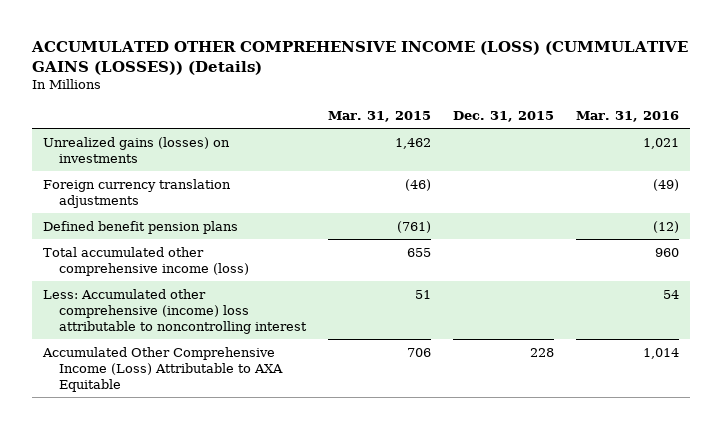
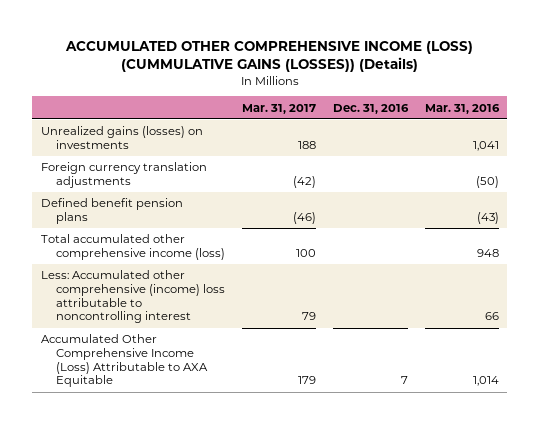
- | Mar. 31, 2015 | Dec. 31, 2015 | Mar. 31, 2016
+ | Mar. 31, 2017 | Dec. 31, 2016 | Mar. 31, 2016
- Unrealized gains (losses) on investments | 1,462 | | 1,021
- Foreign currency translation adjustments | (46) | | (49)
- Defined benefit pension plans | (761) | | (12)
- Total accumulated other comprehensive income (loss) | 655 | | 960
- Less: Accumulated other comprehensive (income) loss attributable to noncontrolling interest | 51 | | 54
+ Unrealized gains (losses) on investments | 188 | | 1,041
+ Foreign currency translation adjustments | (42) | | (50)
+ Defined benefit pension plans | (46) | | (43)
+ Total accumulated other comprehensive income (loss) | 100 | | 948
+ Less: Accumulated other comprehensive (income) loss attributable to noncontrolling interest | 79 | | 66

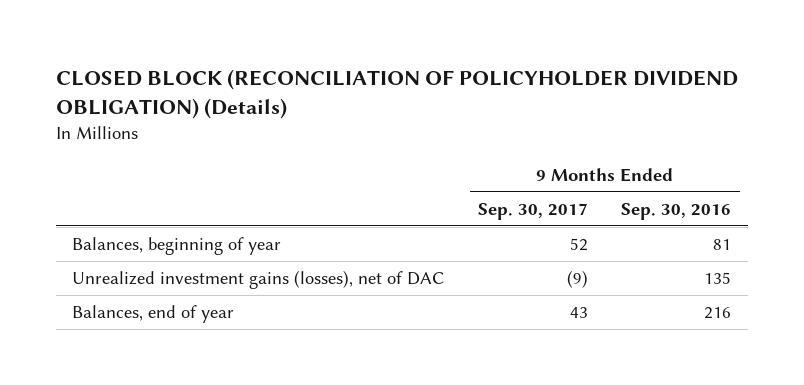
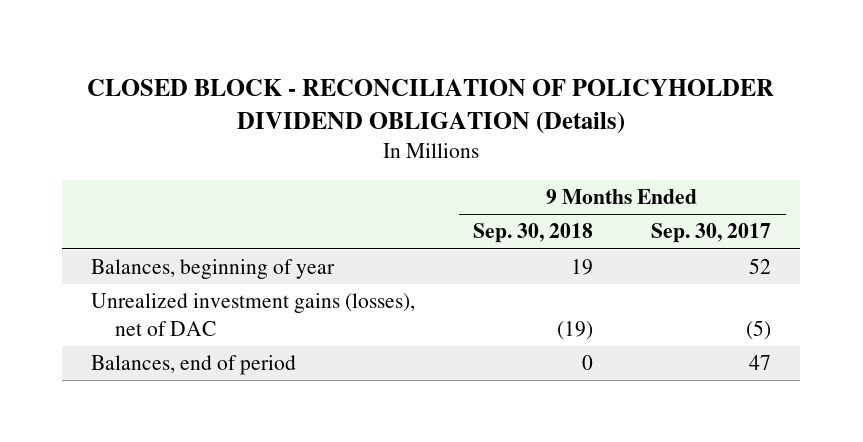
- CLOSED BLOCK (RECONCILIATION OF POLICYHOLDER DIVIDEND OBLIGATION) (Details)
+ CLOSED BLOCK - RECONCILIATION OF POLICYHOLDER DIVIDEND OBLIGATION (Details)
- | 9 Months Ended Sep. 30, 2017 | 9 Months Ended Sep. 30, 2016
+ | 9 Months Ended Sep. 30, 2018 | 9 Months Ended Sep. 30, 2017
- Unrealized investment gains (losses), net of DAC | (9) | 135
- Balances, end of year | 43 | 216
+ Unrealized investment gains (losses), net of DAC | (19) | (5)
+ Balances, end of period | 0 | 47

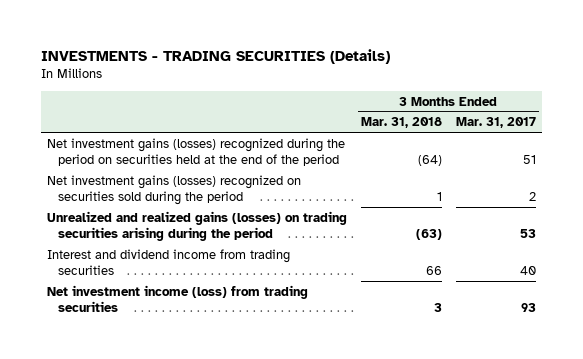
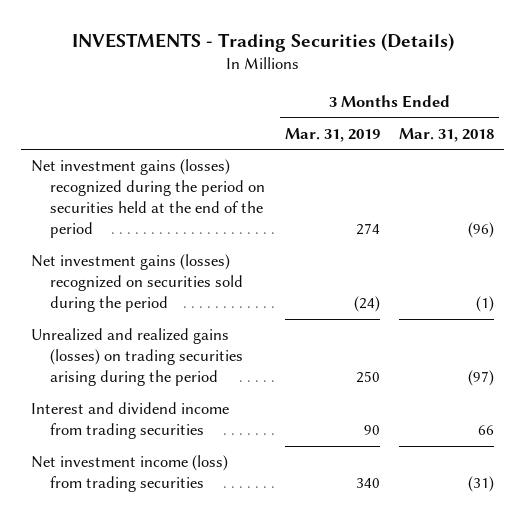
- INVESTMENTS - TRADING SECURITIES (Details)
+ INVESTMENTS - Trading Securities (Details)
- | 3 Months Ended Mar. 31, 2018 | 3 Months Ended Mar. 31, 2017
+ | 3 Months Ended Mar. 31, 2019 | 3 Months Ended Mar. 31, 2018
- Net investment gains (losses) recognized during the period on securities held at the end of the period | (64) | 51
- Net investment gains (losses) recognized on securities sold during the period | 1 | 2
- Unrealized and realized gains (losses) on trading securities arising during the period | (63) | 53
+ Net investment gains (losses) recognized during the period on securities held at the end of the period | 274 | (96)
+ Net investment gains (losses) recognized on securities sold during the period | (24) | (1)
+ Unrealized and realized gains (losses) on trading securities arising during the period | 250 | (97)
- Net investment income (loss) from trading securities | 3 | 93
+ Net investment income (loss) from trading securities | 340 | (31)

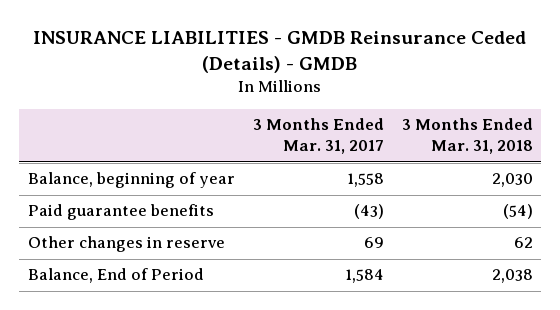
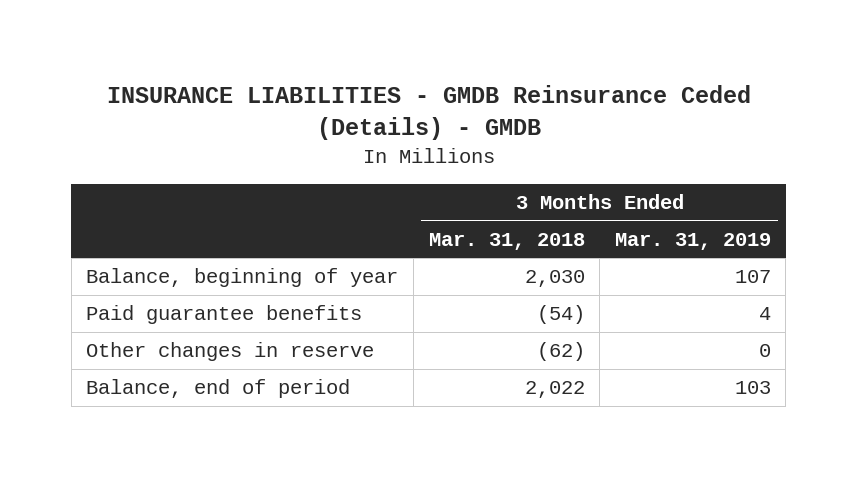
- | 3 Months Ended Mar. 31, 2017 | 3 Months Ended Mar. 31, 2018
+ | 3 Months Ended Mar. 31, 2018 | 3 Months Ended Mar. 31, 2019
- Other changes in reserve | 69 | 62
- Balance, End of Period | 1,584 | 2,038
+ Other changes in reserve | (62) | 0
+ Balance, end of period | 2,022 | 103

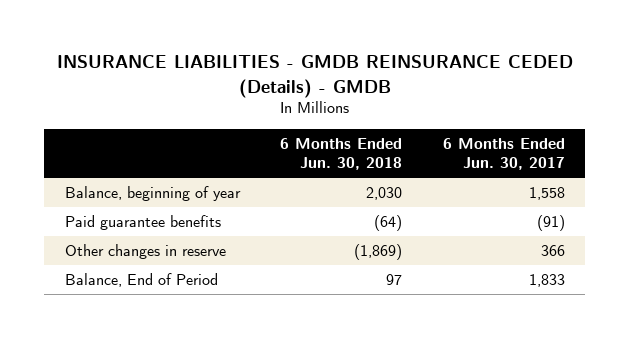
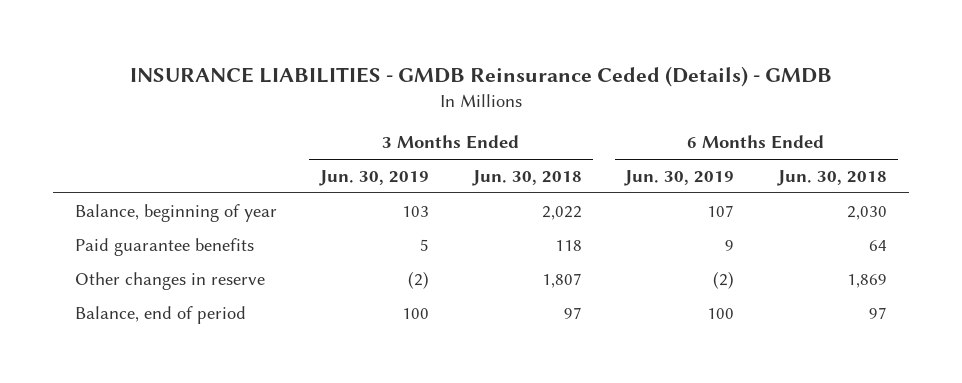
- INSURANCE LIABILITIES - GMDB REINSURANCE CEDED (Details) - GMDB
+ INSURANCE LIABILITIES - GMDB Reinsurance Ceded (Details) - GMDB
- | 6 Months Ended Jun. 30, 2018 | 6 Months Ended Jun. 30, 2017
+ | 3 Months Ended Jun. 30, 2019 | 3 Months Ended Jun. 30, 2018 | 6 Months Ended Jun. 30, 2019 | 6 Months Ended Jun. 30, 2018
- Paid guarantee benefits | (64) | (91)
- Other changes in reserve | (1,869) | 366
- Balance, End of Period | 97 | 1,833
+ Paid guarantee benefits | 5 | 118 | 9 | 64
+ Other changes in reserve | (2) | 1,807 | (2) | 1,869
+ Balance, end of period | 100 | 97 | 100 | 97

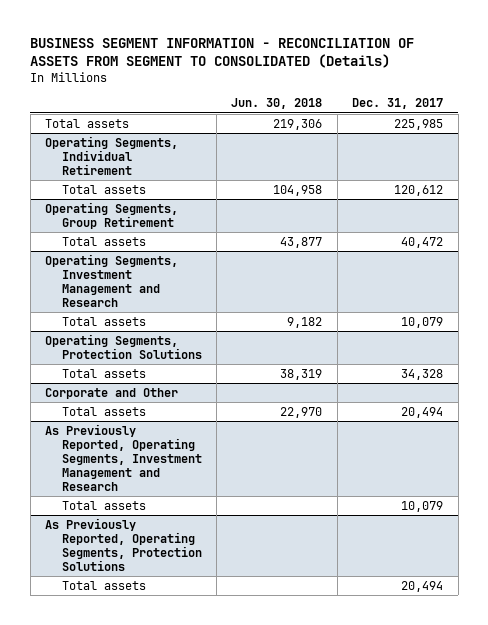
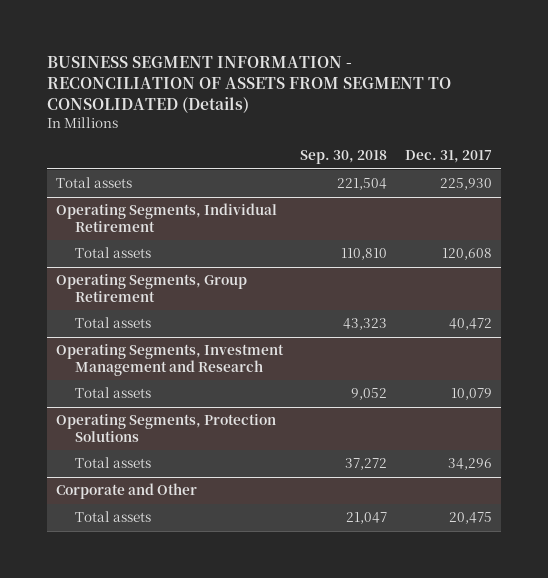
- | Jun. 30, 2018 | Dec. 31, 2017
+ | Sep. 30, 2018 | Dec. 31, 2017
- Total assets | 219,306 | 225,985
+ Total assets | 221,504 | 225,930
@ Operating Segments, Individual Retirement
- Total assets | 104,958 | 120,612
+ Total assets | 110,810 | 120,608
@ Operating Segments, Protection Solutions
- Total assets | 38,319 | 34,328
+ Total assets | 37,272 | 34,296
@ Corporate and Other
- Total assets | 22,970 | 20,494
- As Previously Reported, Operating Segments, Investment Management and Research
- Total assets | | 10,079
- As Previously Reported, Operating Segments, Protection Solutions
- Total assets | | 20,494
@ Corporate and Other
+ Total assets | 21,047 | 20,475

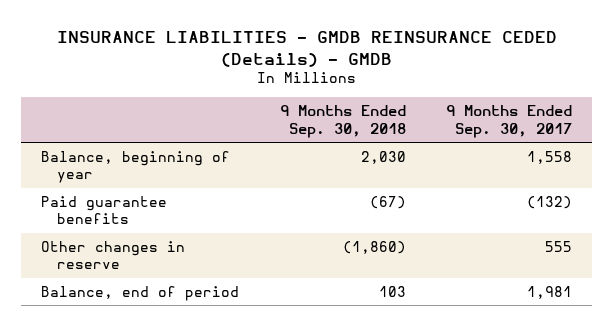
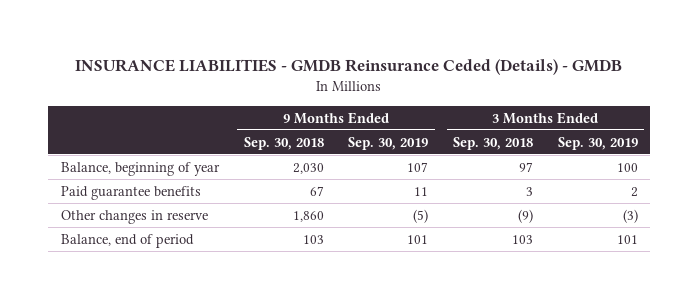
- INSURANCE LIABILITIES - GMDB REINSURANCE CEDED (Details) - GMDB
+ INSURANCE LIABILITIES - GMDB Reinsurance Ceded (Details) - GMDB
- | 9 Months Ended Sep. 30, 2018 | 9 Months Ended Sep. 30, 2017
+ | 9 Months Ended Sep. 30, 2018 | 9 Months Ended Sep. 30, 2019 | 3 Months Ended Sep. 30, 2018 | 3 Months Ended Sep. 30, 2019
- Paid guarantee benefits | (67) | (132)
- Other changes in reserve | (1,860) | 555
+ Paid guarantee benefits | 67 | 11 | 3 | 2
+ Other changes in reserve | 1,860 | (5) | (9) | (3)

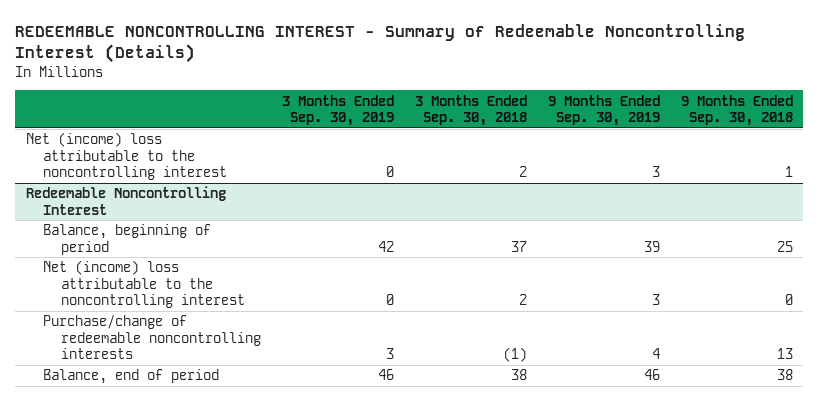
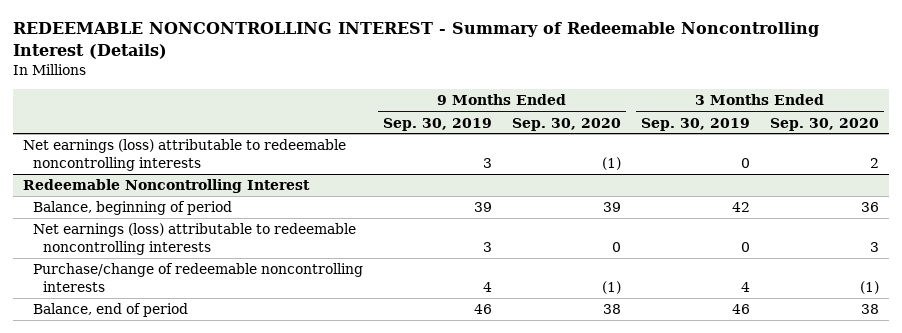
- | 3 Months Ended Sep. 30, 2019 | 3 Months Ended Sep. 30, 2018 | 9 Months Ended Sep. 30, 2019 | 9 Months Ended Sep. 30, 2018
+ | 9 Months Ended Sep. 30, 2019 | 9 Months Ended Sep. 30, 2020 | 3 Months Ended Sep. 30, 2019 | 3 Months Ended Sep. 30, 2020
- Net (income) loss attributable to the noncontrolling interest | 0 | 2 | 3 | 1
+ Net earnings (loss) attributable to redeemable noncontrolling interests | 3 | (1) | 0 | 2
@ Redeemable Noncontrolling Interest
- Net (income) loss attributable to the noncontrolling interest | 0 | 2 | 3 | 0
- Purchase/change of redeemable noncontrolling interests | 3 | (1) | 4 | 13
+ Net earnings (loss) attributable to redeemable noncontrolling interests | 3 | 0 | 0 | 3
+ Purchase/change of redeemable noncontrolling interests | 4 | (1) | 4 | (1)

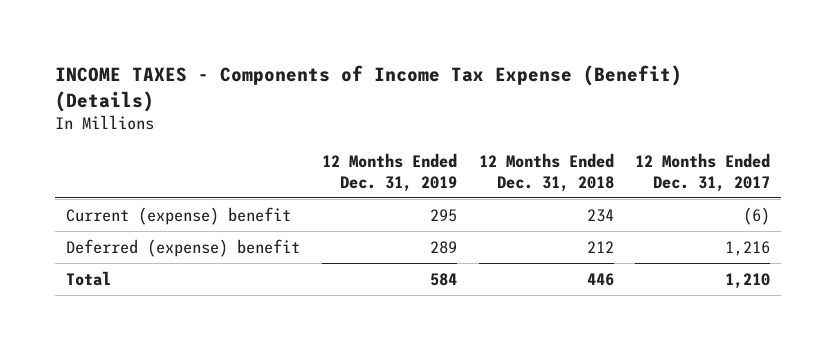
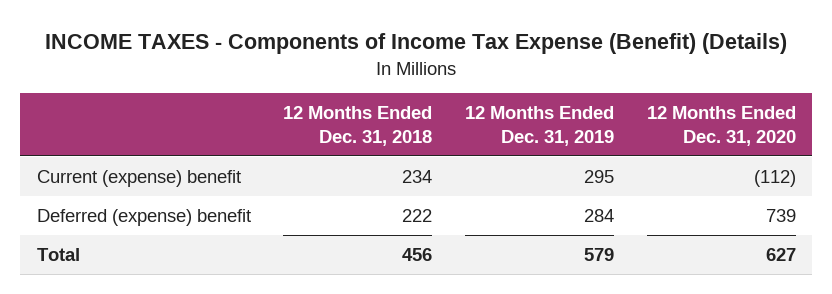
- | 12 Months Ended Dec. 31, 2019 | 12 Months Ended Dec. 31, 2018 | 12 Months Ended Dec. 31, 2017
+ | 12 Months Ended Dec. 31, 2018 | 12 Months Ended Dec. 31, 2019 | 12 Months Ended Dec. 31, 2020
- Deferred (expense) benefit | 289 | 212 | 1,216
- Total | 584 | 446 | 1,210
+ Deferred (expense) benefit | 222 | 284 | 739
+ Total | 456 | 579 | 627

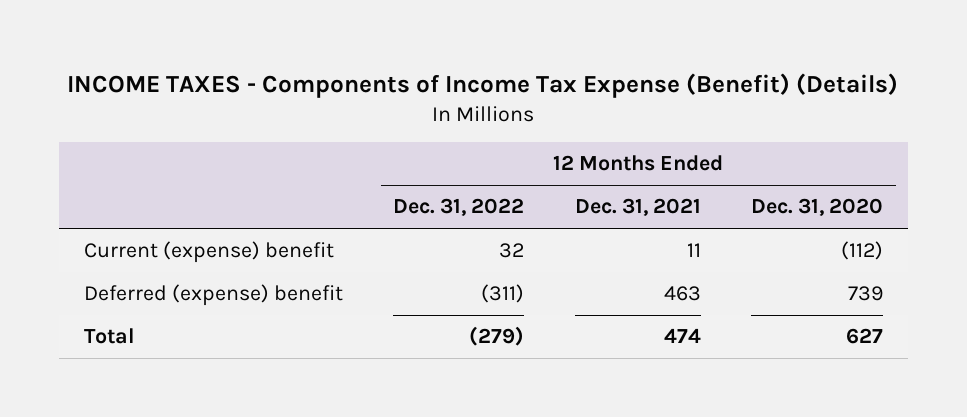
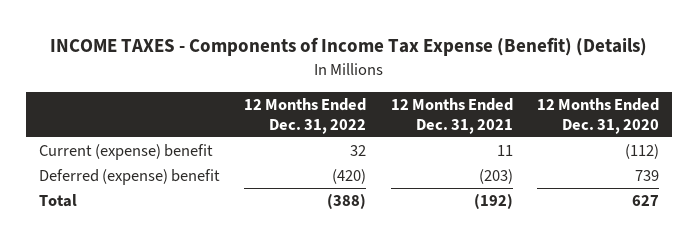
- Deferred (expense) benefit | (311) | 463 | 739
- Total | (279) | 474 | 627
+ Deferred (expense) benefit | (420) | (203) | 739
+ Total | (388) | (192) | 627

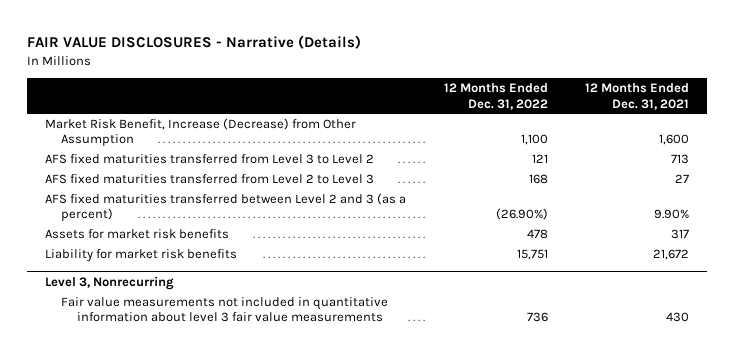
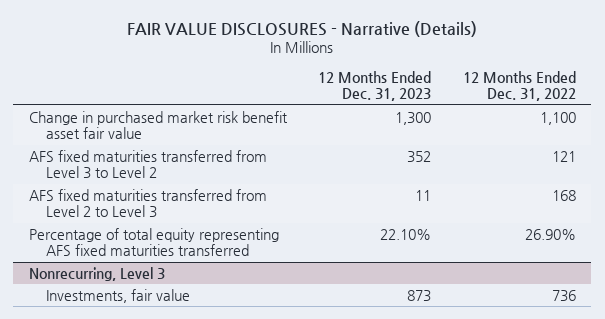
- | 12 Months Ended Dec. 31, 2022 | 12 Months Ended Dec. 31, 2021
+ | 12 Months Ended Dec. 31, 2023 | 12 Months Ended Dec. 31, 2022
- Market Risk Benefit, Increase (Decrease) from Other Assumption | 1,100 | 1,600
+ Change in purchased market risk benefit asset fair value | 1,300 | 1,100
- AFS fixed maturities transferred between Level 2 and 3 (as a percent) | (26.90%) | 9.90%
- Assets for market risk benefits | 478 | 317
- Liability for market risk benefits | 15,751 | 21,672
- Level 3, Nonrecurring
- Fair value measurements not included in quantitative information about level 3 fair value measurements | 736 | 430
+ Percentage of total equity representing AFS fixed maturities transferred | 22.10% | 26.90%
+ Nonrecurring, Level 3
+ Investments, fair value | 873 | 736

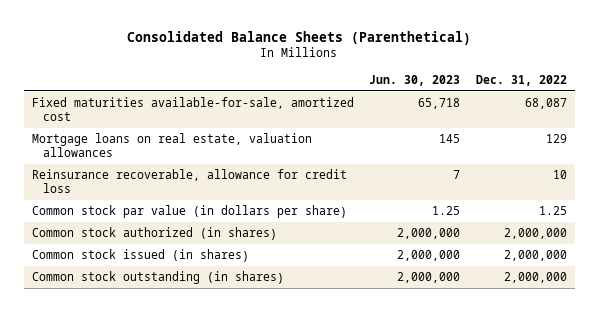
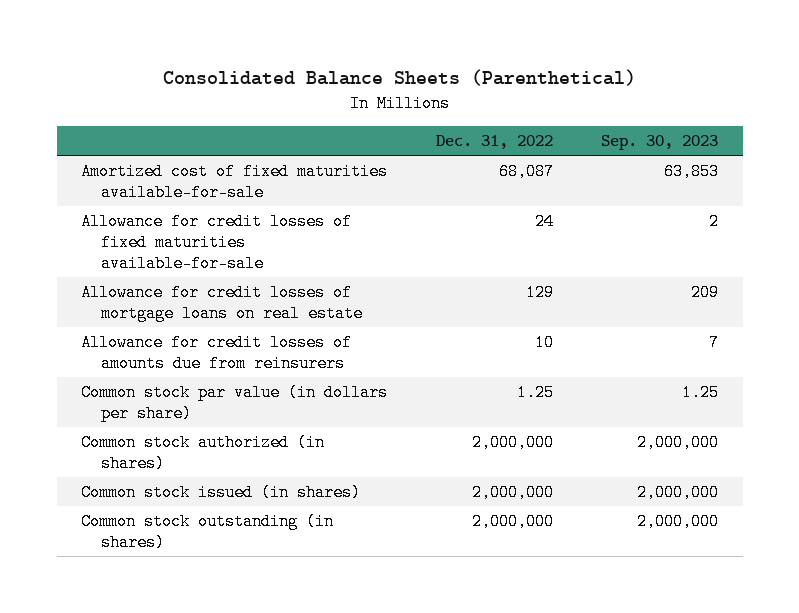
- | Jun. 30, 2023 | Dec. 31, 2022
+ | Dec. 31, 2022 | Sep. 30, 2023
- Fixed maturities available-for-sale, amortized cost | 65,718 | 68,087
- Mortgage loans on real estate, valuation allowances | 145 | 129
- Reinsurance recoverable, allowance for credit loss | 7 | 10
+ Amortized cost of fixed maturities available-for-sale | 68,087 | 63,853
+ Allowance for credit losses of fixed maturities available-for-sale | 24 | 2
+ Allowance for credit losses of mortgage loans on real estate | 129 | 209
+ Allowance for credit losses of amounts due from reinsurers | 10 | 7

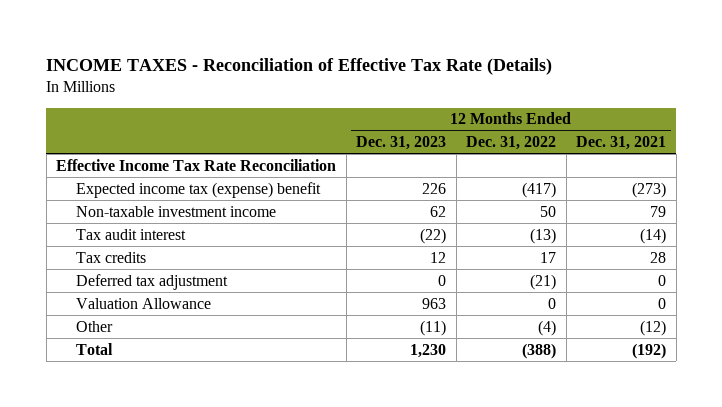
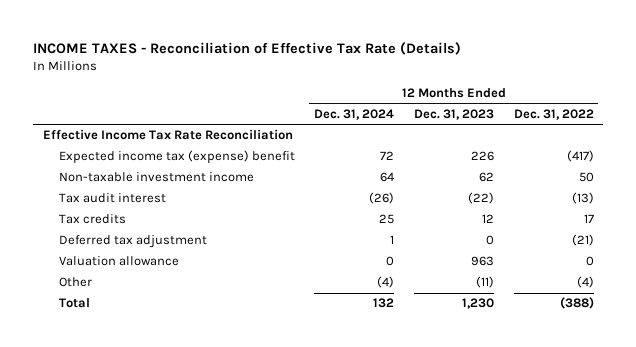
- | 12 Months Ended Dec. 31, 2023 | 12 Months Ended Dec. 31, 2022 | 12 Months Ended Dec. 31, 2021
+ | 12 Months Ended Dec. 31, 2024 | 12 Months Ended Dec. 31, 2023 | 12 Months Ended Dec. 31, 2022
- Valuation Allowance | 963 | 0 | 0
+ Valuation allowance | 0 | 963 | 0

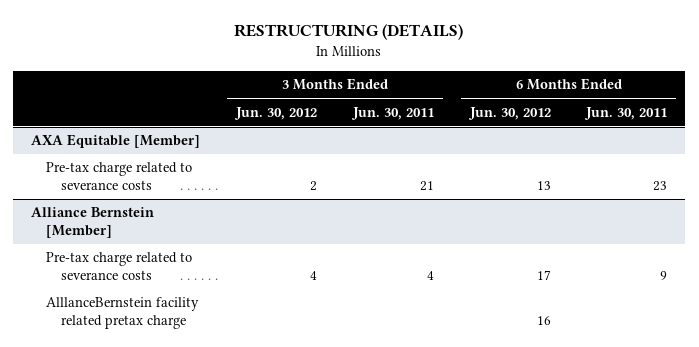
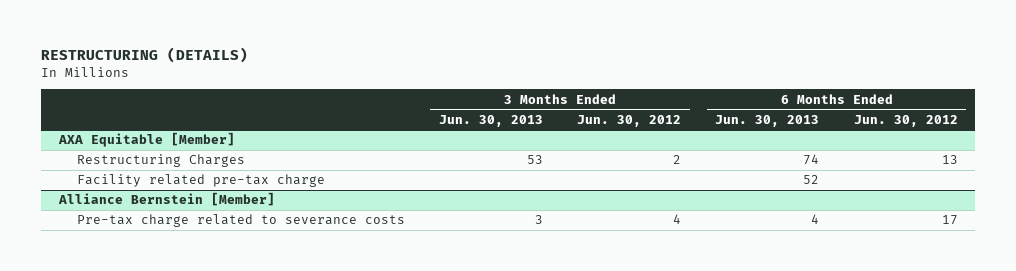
- | 3 Months Ended Jun. 30, 2012 | 3 Months Ended Jun. 30, 2011 | 6 Months Ended Jun. 30, 2012 | 6 Months Ended Jun. 30, 2011
+ | 3 Months Ended Jun. 30, 2013 | 3 Months Ended Jun. 30, 2012 | 6 Months Ended Jun. 30, 2013 | 6 Months Ended Jun. 30, 2012
@ AXA Equitable [Member]
- Pre-tax charge related to severance costs | 2 | 21 | 13 | 23
+ Restructuring Charges | 53 | 2 | 74 | 13
+ Facility related pre-tax charge | | | 52 |
@ Alliance Bernstein [Member]
- AlllanceBernstein facility related pretax charge | | | 16 |

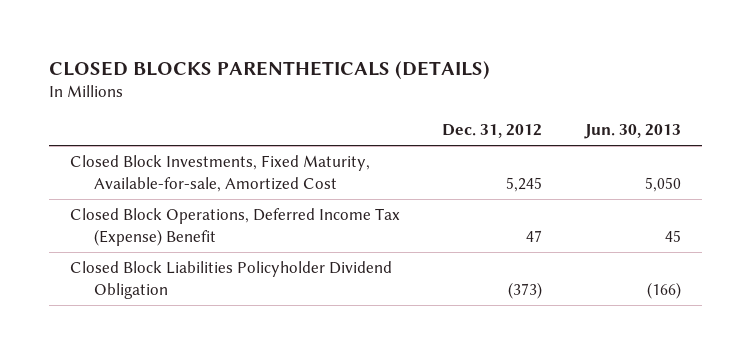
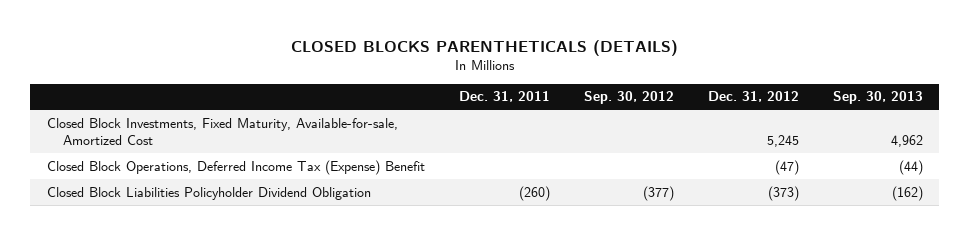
- | Dec. 31, 2012 | Jun. 30, 2013
+ | Dec. 31, 2011 | Sep. 30, 2012 | Dec. 31, 2012 | Sep. 30, 2013
- Closed Block Operations, Deferred Income Tax (Expense) Benefit | 47 | 45
+ Closed Block Operations, Deferred Income Tax (Expense) Benefit | | | (47) | (44)

